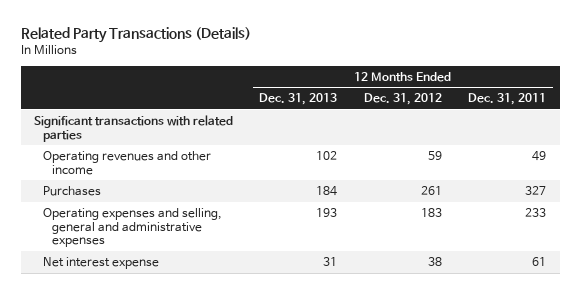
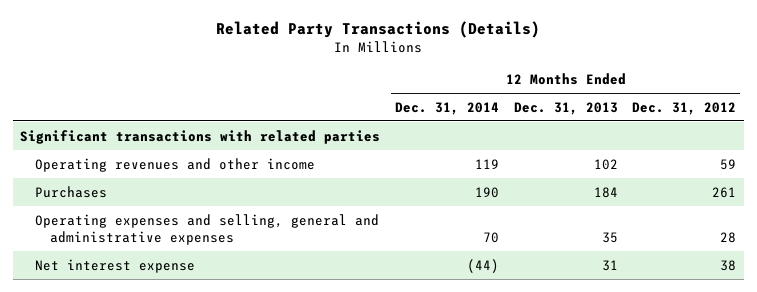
- | 12 Months Ended Dec. 31, 2013 | 12 Months Ended Dec. 31, 2012 | 12 Months Ended Dec. 31, 2011
+ | 12 Months Ended Dec. 31, 2014 | 12 Months Ended Dec. 31, 2013 | 12 Months Ended Dec. 31, 2012
- Operating expenses and selling, general and administrative expenses | 193 | 183 | 233
+ Operating expenses and selling, general and administrative expenses | 70 | 35 | 28

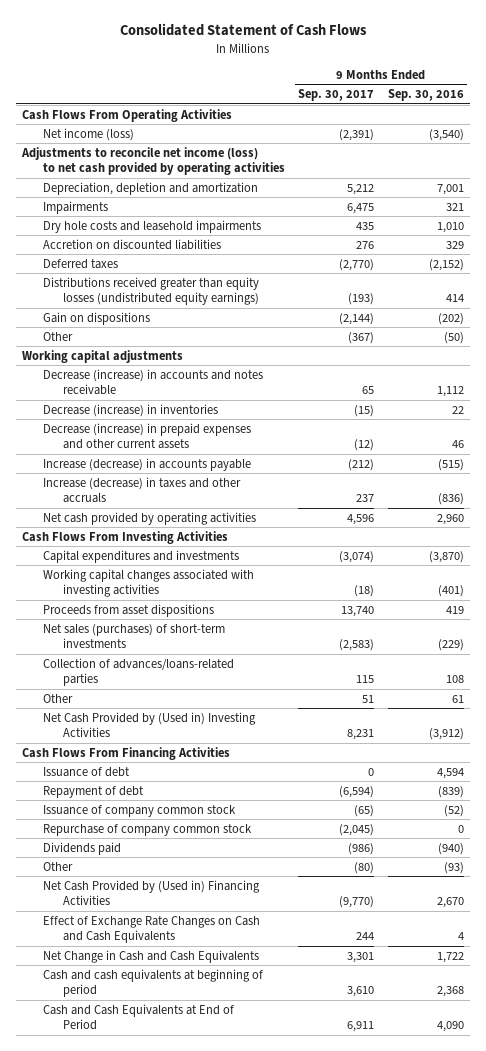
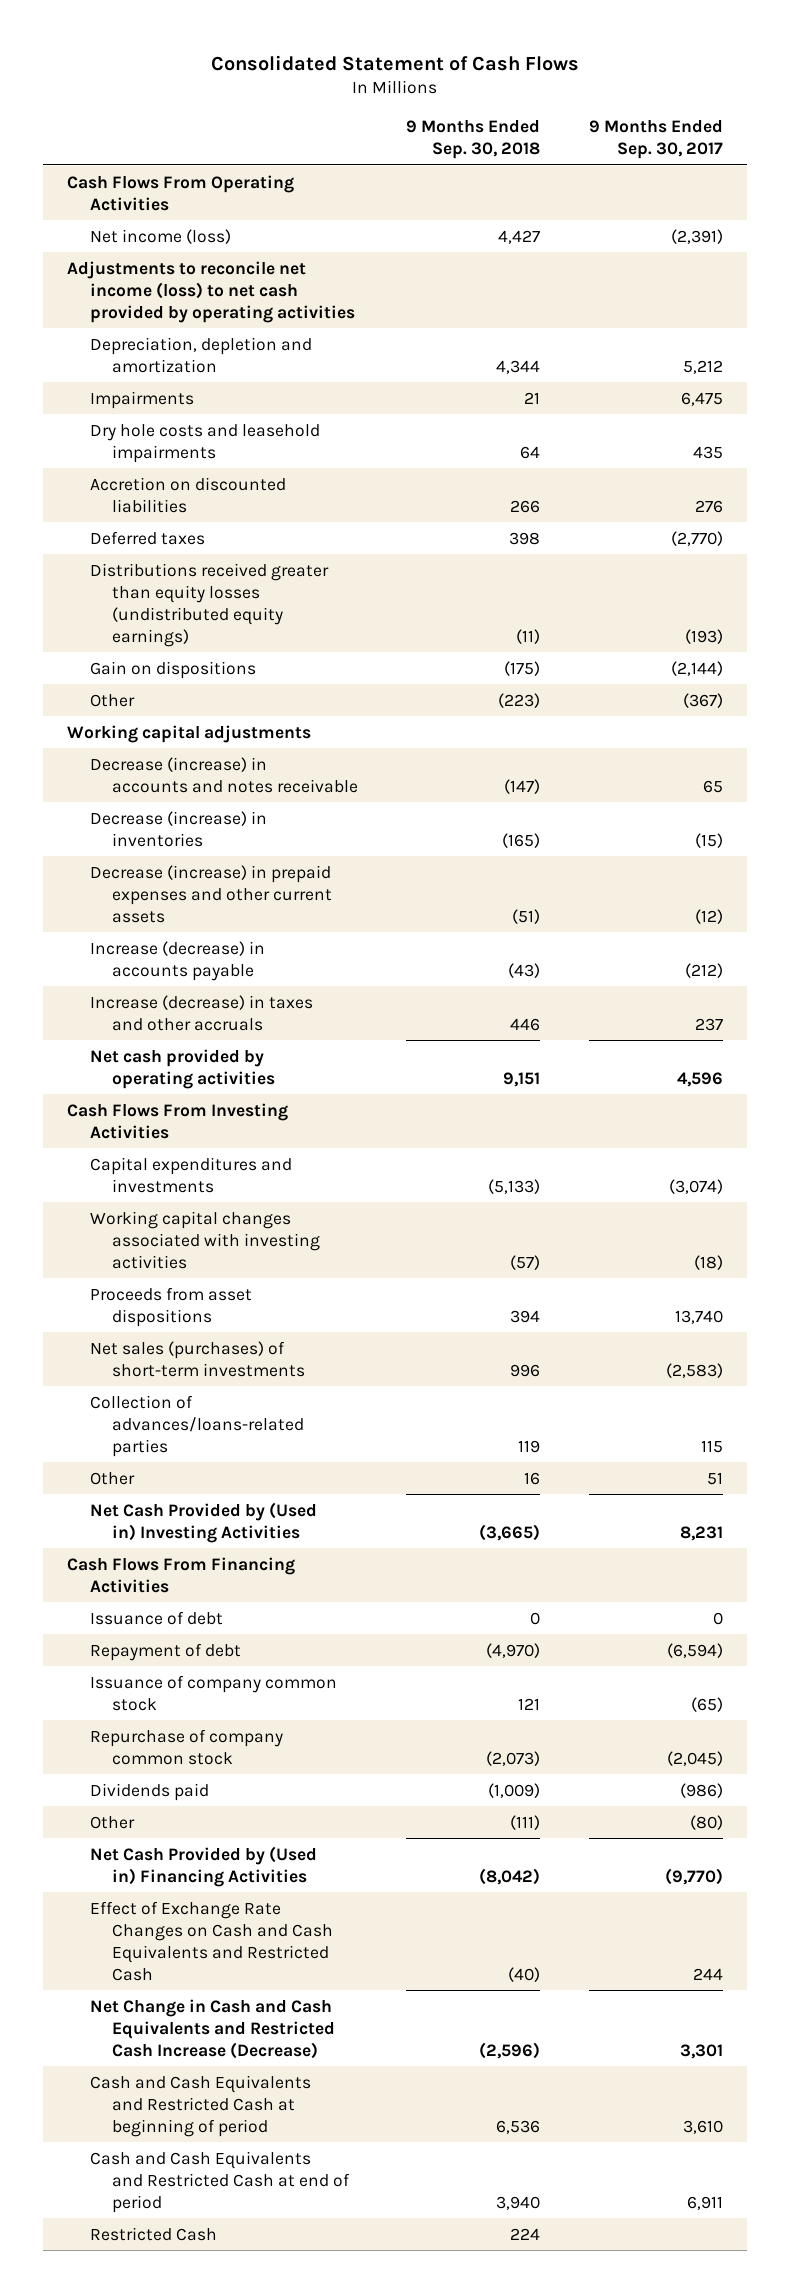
- | 9 Months Ended Sep. 30, 2017 | 9 Months Ended Sep. 30, 2016
+ | 9 Months Ended Sep. 30, 2018 | 9 Months Ended Sep. 30, 2017
- Effect of Exchange Rate Changes on Cash and Cash Equivalents | 244 | 4
- Net Change in Cash and Cash Equivalents | 3,301 | 1,722
- Cash and cash equivalents at beginning of period | 3,610 | 2,368
- Cash and Cash Equivalents at End of Period | 6,911 | 4,090
+ Effect of Exchange Rate Changes on Cash and Cash Equivalents and Restricted Cash | (40) | 244
+ Net Change in Cash and Cash Equivalents and Restricted Cash Increase (Decrease) | (2,596) | 3,301
+ Cash and Cash Equivalents and Restricted Cash at beginning of period | 6,536 | 3,610
+ Cash and Cash Equivalents and Restricted Cash at end of period | 3,940 | 6,911
+ Restricted Cash | 224 |

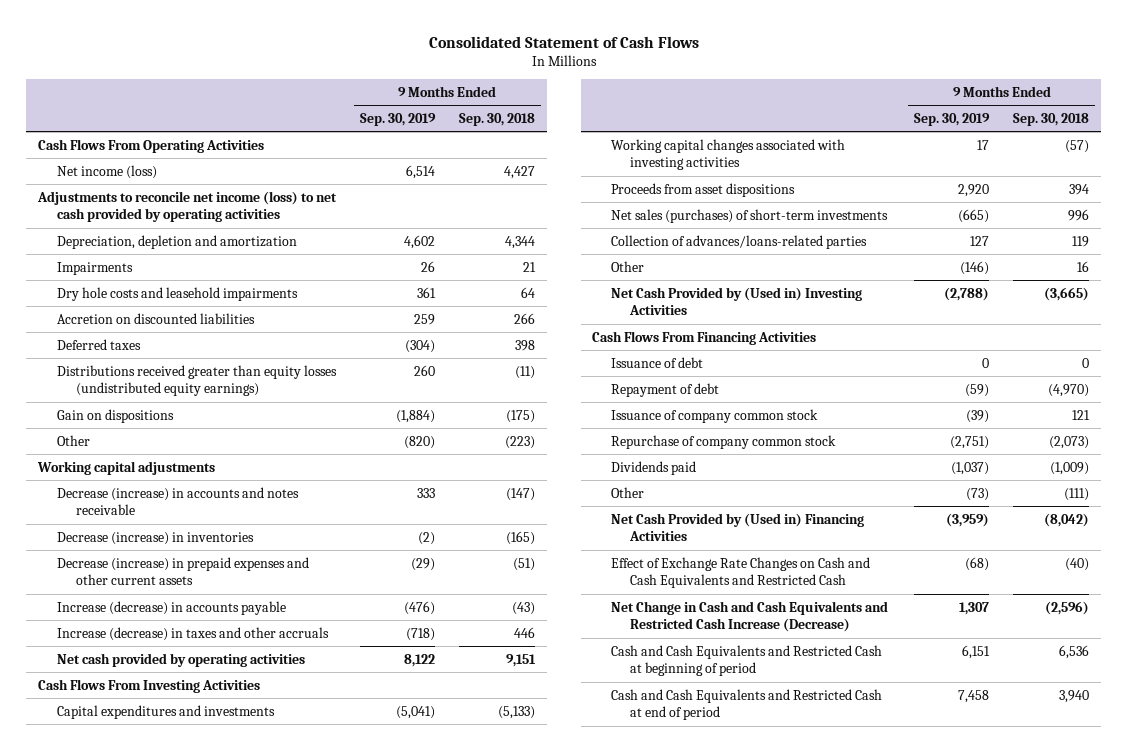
- | 9 Months Ended Sep. 30, 2018 | 9 Months Ended Sep. 30, 2017
+ | 9 Months Ended Sep. 30, 2019 | 9 Months Ended Sep. 30, 2018
- Restricted Cash | 224 |

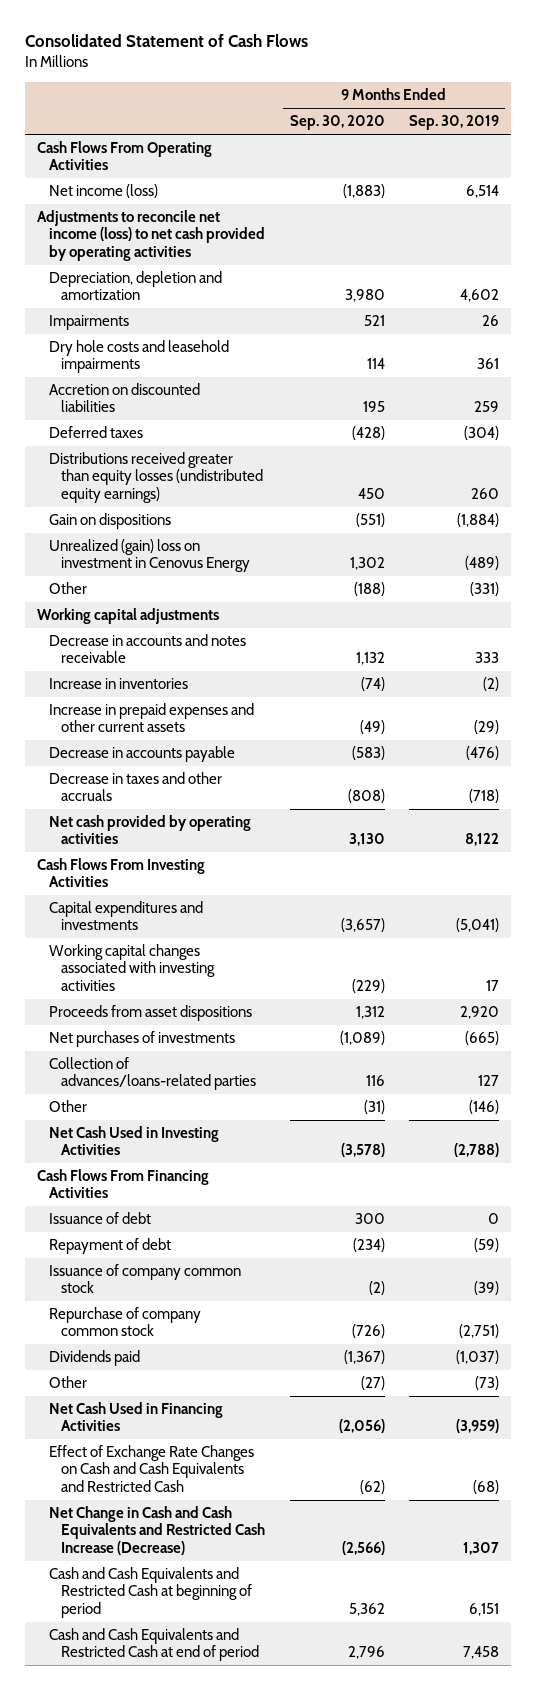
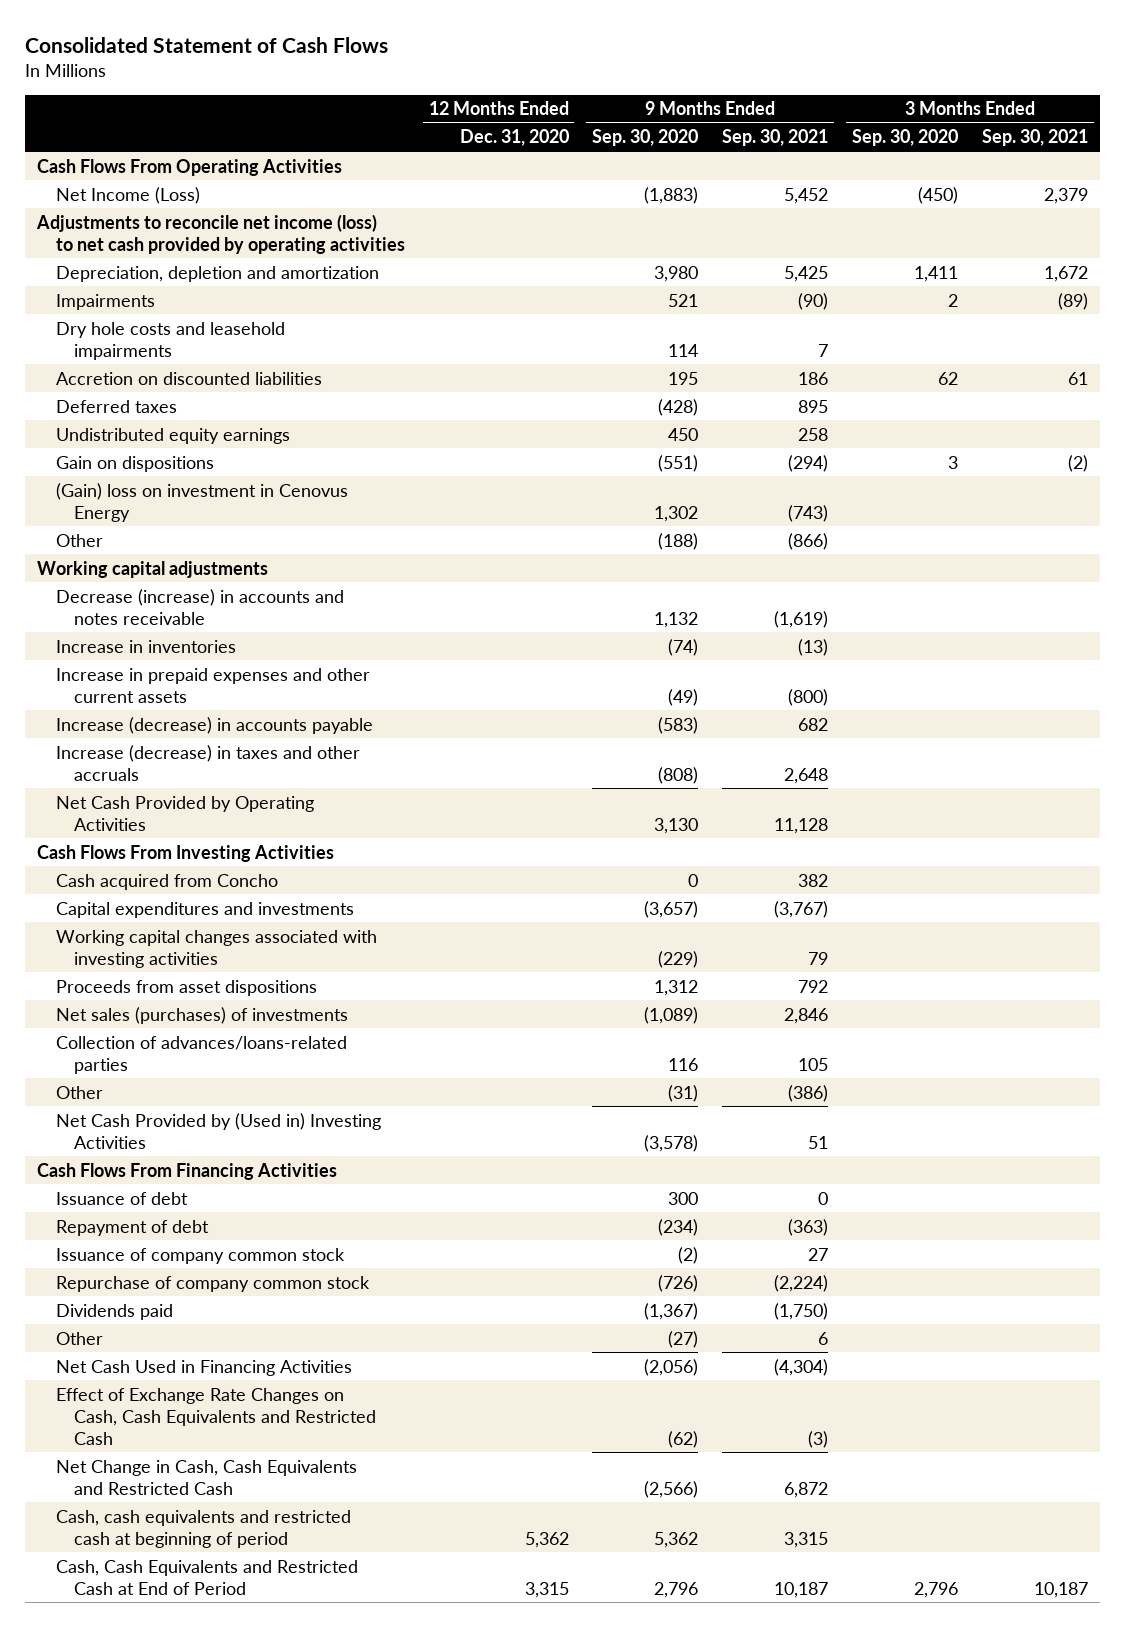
- | 9 Months Ended Sep. 30, 2020 | 9 Months Ended Sep. 30, 2019
+ | 12 Months Ended Dec. 31, 2020 | 9 Months Ended Sep. 30, 2020 | 9 Months Ended Sep. 30, 2021 | 3 Months Ended Sep. 30, 2020 | 3 Months Ended Sep. 30, 2021
- Net income (loss) | (1,883) | 6,514
+ Net Income (Loss) | | (1,883) | 5,452 | (450) | 2,379
- Distributions received greater than equity losses (undistributed equity earnings) | 450 | 260
+ Undistributed equity earnings | | 450 | 258 | |
- Unrealized (gain) loss on investment in Cenovus Energy | 1,302 | (489)
+ (Gain) loss on investment in Cenovus Energy | | 1,302 | (743) | |
- Decrease in accounts and notes receivable | 1,132 | 333
+ Decrease (increase) in accounts and notes receivable | | 1,132 | (1,619) | |
- Decrease in accounts payable | (583) | (476)
- Decrease in taxes and other accruals | (808) | (718)
- Net cash provided by operating activities | 3,130 | 8,122
+ Increase (decrease) in accounts payable | | (583) | 682 | |
+ Increase (decrease) in taxes and other accruals | | (808) | 2,648 | |
+ Net Cash Provided by Operating Activities | | 3,130 | 11,128 | |
+ Cash acquired from Concho | | 0 | 382 | |
- Net purchases of investments | (1,089) | (665)
+ Net sales (purchases) of investments | | (1,089) | 2,846 | |
- Net Cash Used in Investing Activities | (3,578) | (2,788)
+ Net Cash Provided by (Used in) Investing Activities | | (3,578) | 51 | |
- Effect of Exchange Rate Changes on Cash and Cash Equivalents and Restricted Cash | (62) | (68)
- Net Change in Cash and Cash Equivalents and Restricted Cash Increase (Decrease) | (2,566) | 1,307
- Cash and Cash Equivalents and Restricted Cash at beginning of period | 5,362 | 6,151
- Cash and Cash Equivalents and Restricted Cash at end of period | 2,796 | 7,458
+ Effect of Exchange Rate Changes on Cash, Cash Equivalents and Restricted Cash | | (62) | (3) | |
+ Net Change in Cash, Cash Equivalents and Restricted Cash | | (2,566) | 6,872 | |
+ Cash, cash equivalents and restricted cash at beginning of period | 5,362 | 5,362 | 3,315 | |
+ Cash, Cash Equivalents and Restricted Cash at End of Period | 3,315 | 2,796 | 10,187 | 2,796 | 10,187

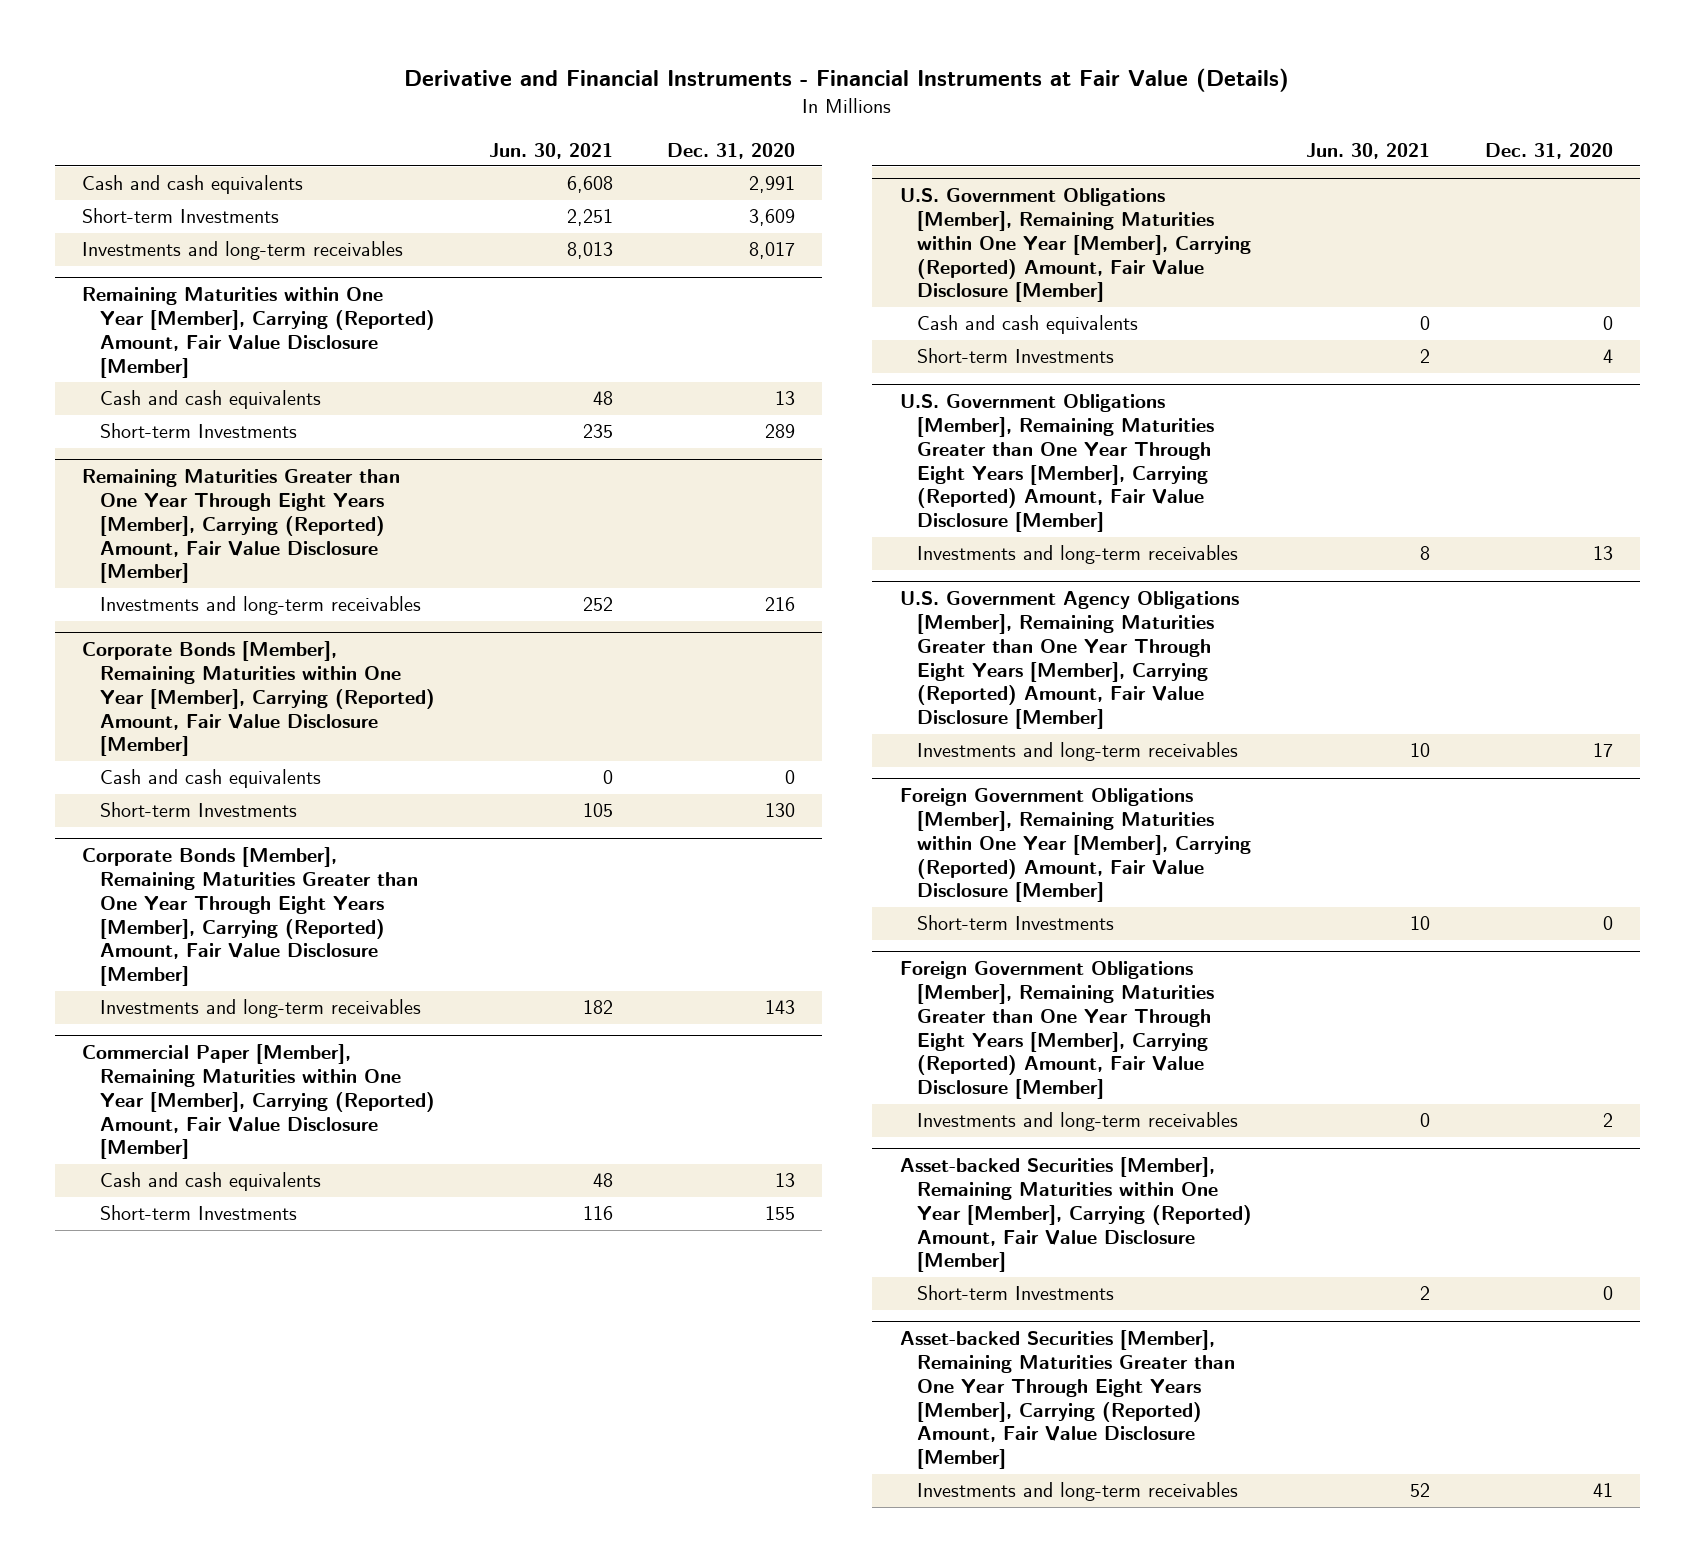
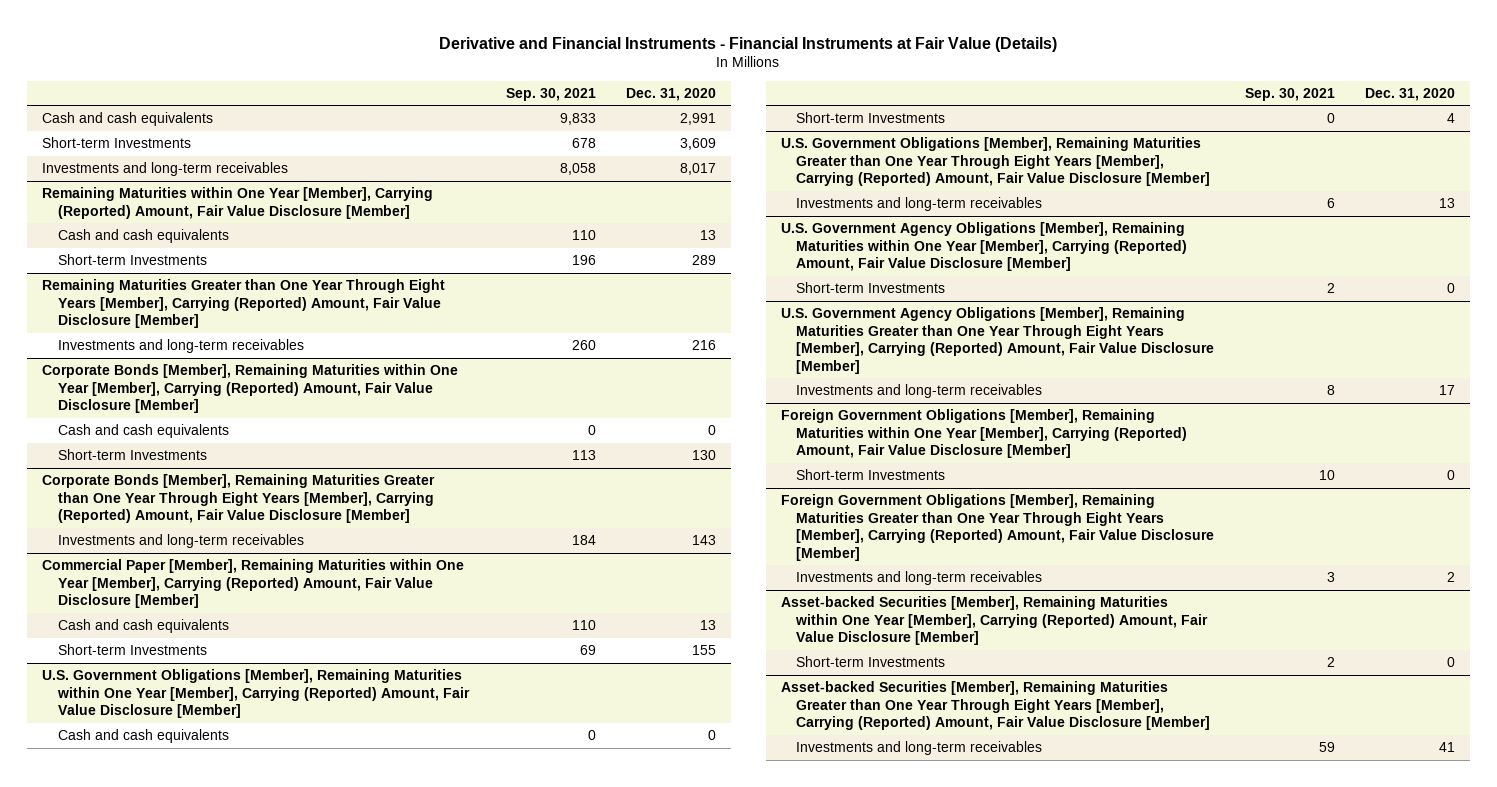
- | Jun. 30, 2021 | Dec. 31, 2020
+ | Sep. 30, 2021 | Dec. 31, 2020
+ U.S. Government Agency Obligations [Member], Remaining Maturities within One Year [Member], Carrying (Reported) Amount, Fair Value Disclosure [Member]
+ Short-term Investments | 2 | 0

